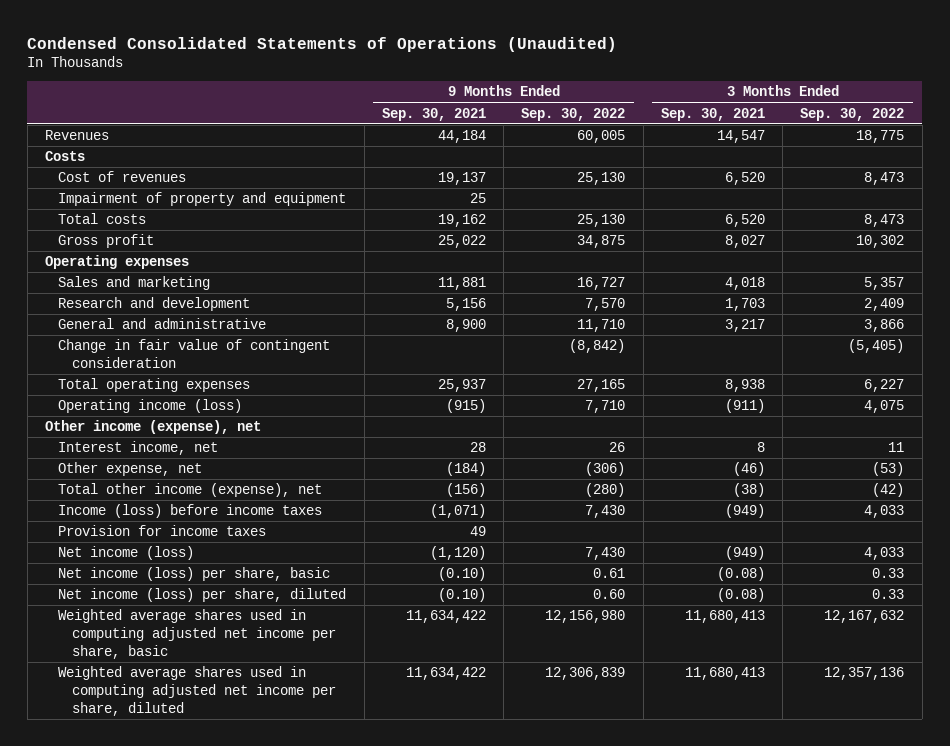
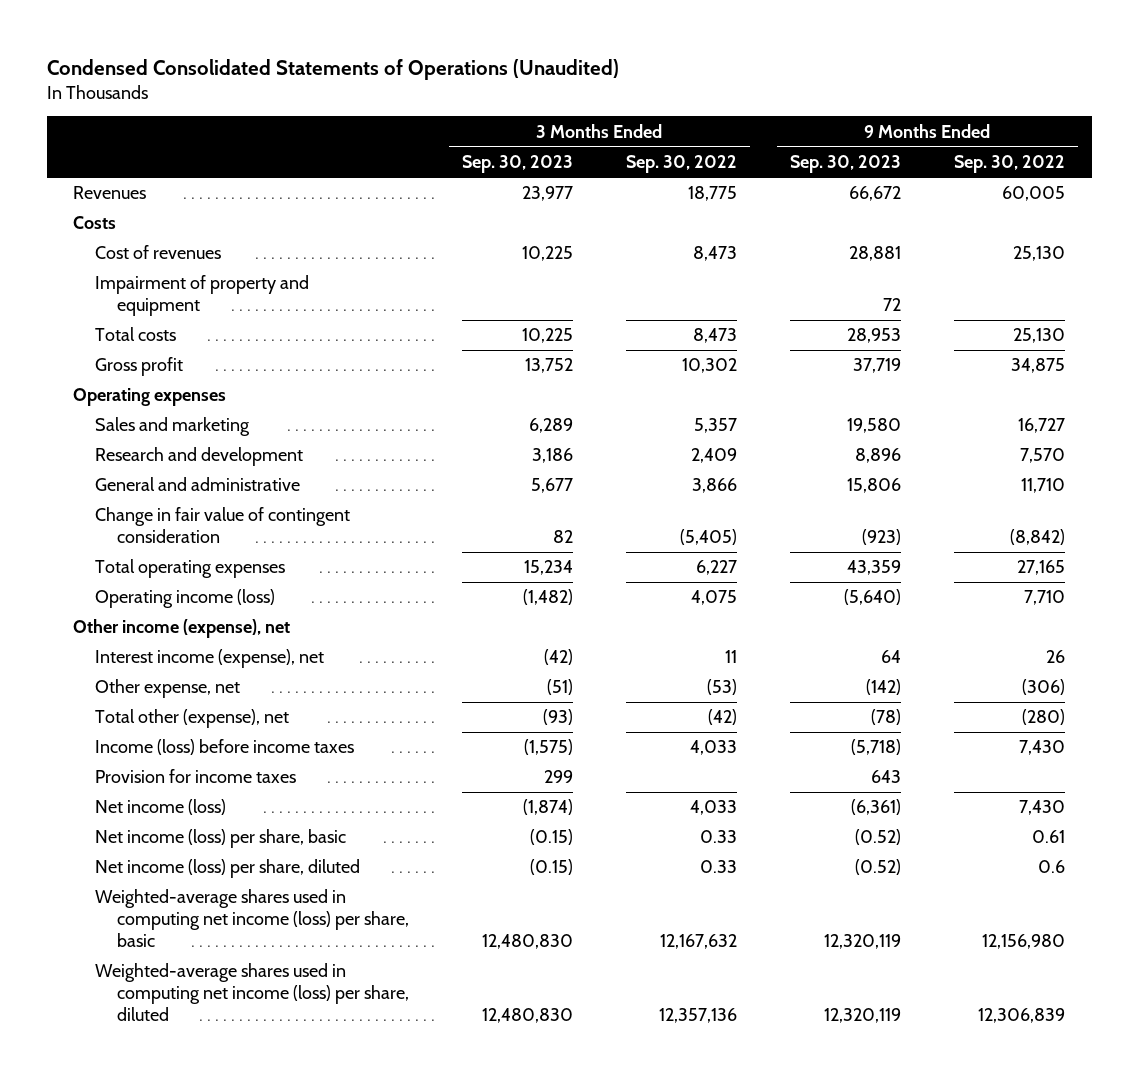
- | 9 Months Ended Sep. 30, 2021 | 9 Months Ended Sep. 30, 2022 | 3 Months Ended Sep. 30, 2021 | 3 Months Ended Sep. 30, 2022
+ | 3 Months Ended Sep. 30, 2023 | 3 Months Ended Sep. 30, 2022 | 9 Months Ended Sep. 30, 2023 | 9 Months Ended Sep. 30, 2022
- Interest income, net | 28 | 26 | 8 | 11
+ Interest income (expense), net | (42) | 11 | 64 | 26
- Total other income (expense), net | (156) | (280) | (38) | (42)
+ Total other (expense), net | (93) | (42) | (78) | (280)
- Net income (loss) per share, diluted | (0.10) | 0.60 | (0.08) | 0.33
- Weighted average shares used in computing adjusted net income per share, basic | 11,634,422 | 12,156,980 | 11,680,413 | 12,167,632
- Weighted average shares used in computing adjusted net income per share, diluted | 11,634,422 | 12,306,839 | 11,680,413 | 12,357,136
+ Net income (loss) per share, diluted | (0.15) | 0.33 | (0.52) | 0.6
+ Weighted-average shares used in computing net income (loss) per share, basic | 12,480,830 | 12,167,632 | 12,320,119 | 12,156,980
+ Weighted-average shares used in computing net income (loss) per share, diluted | 12,480,830 | 12,357,136 | 12,320,119 | 12,306,839

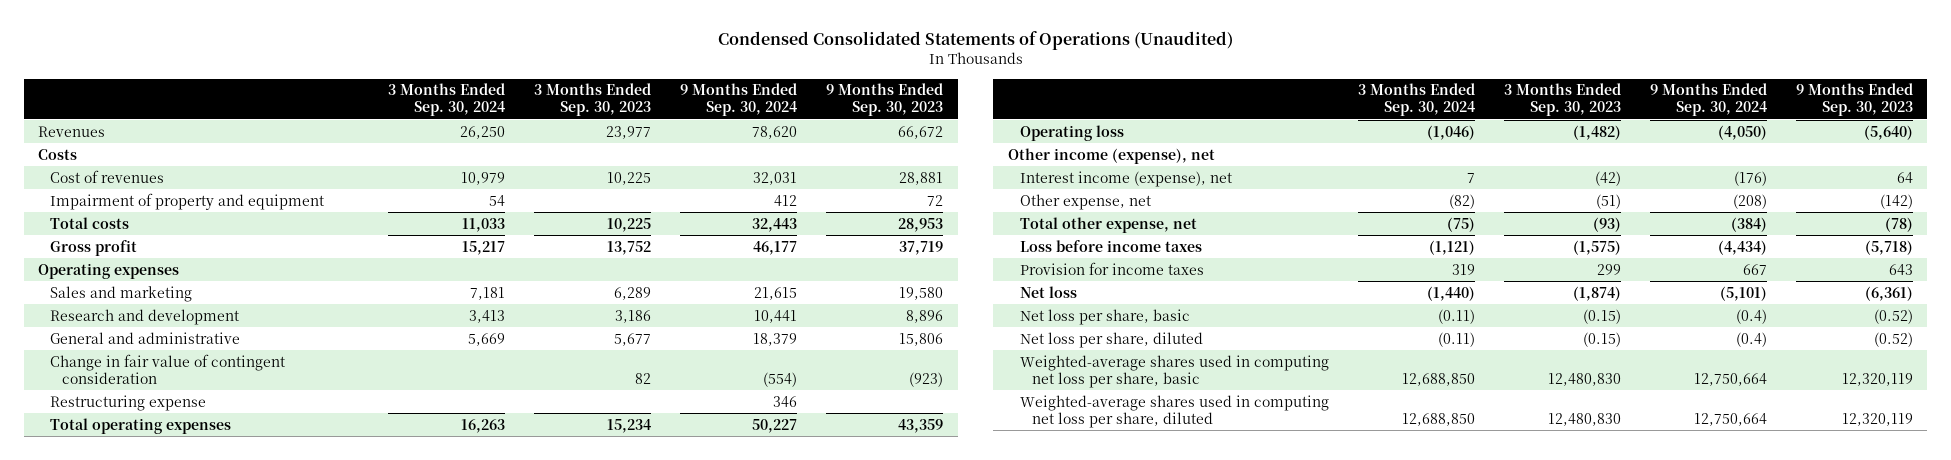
- | 3 Months Ended Sep. 30, 2023 | 3 Months Ended Sep. 30, 2022 | 9 Months Ended Sep. 30, 2023 | 9 Months Ended Sep. 30, 2022
+ | 3 Months Ended Sep. 30, 2024 | 3 Months Ended Sep. 30, 2023 | 9 Months Ended Sep. 30, 2024 | 9 Months Ended Sep. 30, 2023
+ Restructuring expense | | | 346 |
- Operating income (loss) | (1,482) | 4,075 | (5,640) | 7,710
+ Operating loss | (1,046) | (1,482) | (4,050) | (5,640)
- Total other (expense), net | (93) | (42) | (78) | (280)
- Income (loss) before income taxes | (1,575) | 4,033 | (5,718) | 7,430
+ Total other expense, net | (75) | (93) | (384) | (78)
+ Loss before income taxes | (1,121) | (1,575) | (4,434) | (5,718)
- Net income (loss) | (1,874) | 4,033 | (6,361) | 7,430
- Net income (loss) per share, basic | (0.15) | 0.33 | (0.52) | 0.61
- Net income (loss) per share, diluted | (0.15) | 0.33 | (0.52) | 0.6
- Weighted-average shares used in computing net income (loss) per share, basic | 12,480,830 | 12,167,632 | 12,320,119 | 12,156,980
- Weighted-average shares used in computing net income (loss) per share, diluted | 12,480,830 | 12,357,136 | 12,320,119 | 12,306,839
+ Net loss | (1,440) | (1,874) | (5,101) | (6,361)
+ Net loss per share, basic | (0.11) | (0.15) | (0.4) | (0.52)
+ Net loss per share, diluted | (0.11) | (0.15) | (0.4) | (0.52)
+ Weighted-average shares used in computing net loss per share, basic | 12,688,850 | 12,480,830 | 12,750,664 | 12,320,119
+ Weighted-average shares used in computing net loss per share, diluted | 12,688,850 | 12,480,830 | 12,750,664 | 12,320,119

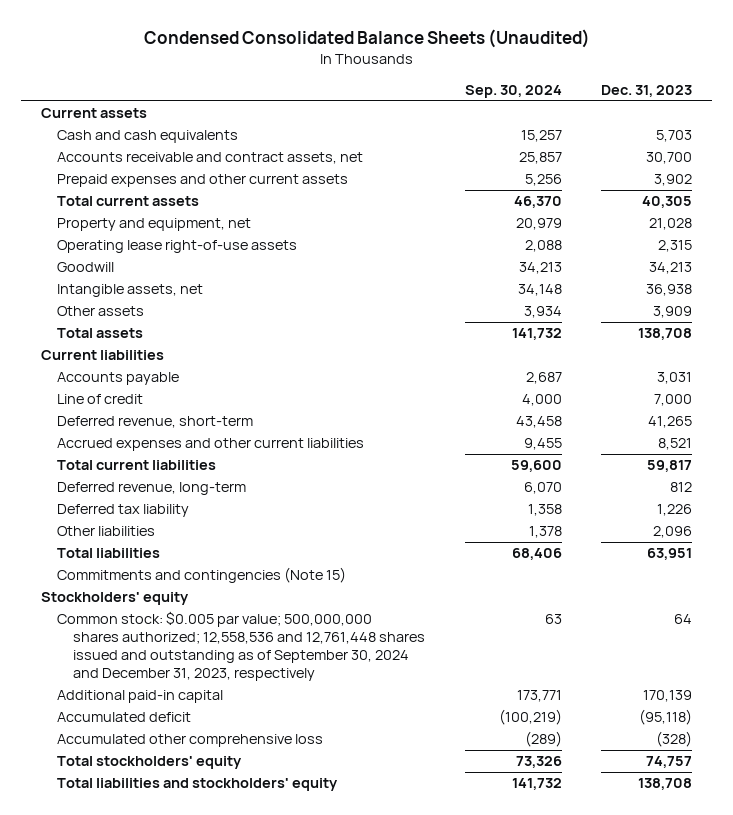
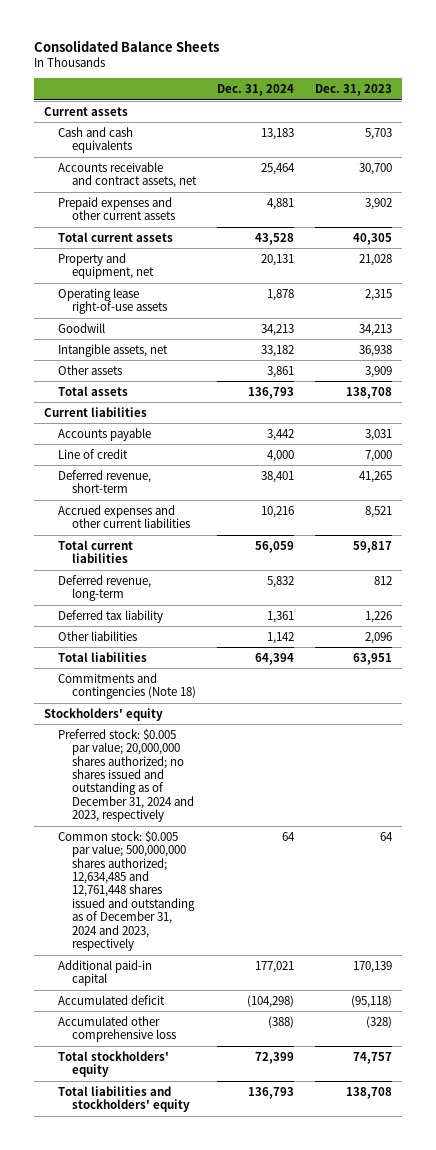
- Condensed Consolidated Balance Sheets (Unaudited)
+ Consolidated Balance Sheets
- | Sep. 30, 2024 | Dec. 31, 2023
+ | Dec. 31, 2024 | Dec. 31, 2023
- Commitments and contingencies (Note 15)
+ Commitments and contingencies (Note 18)
- Common stock: $0.005 par value; 500,000,000 shares authorized; 12,558,536 and 12,761,448 shares issued and outstanding as of September 30, 2024 and December 31, 2023, respectively | 63 | 64
+ Preferred stock: $0.005 par value; 20,000,000 shares authorized; no shares issued and outstanding as of December 31, 2024 and 2023, respectively
+ Common stock: $0.005 par value; 500,000,000 shares authorized; 12,634,485 and 12,761,448 shares issued and outstanding as of December 31, 2024 and 2023, respectively | 64 | 64

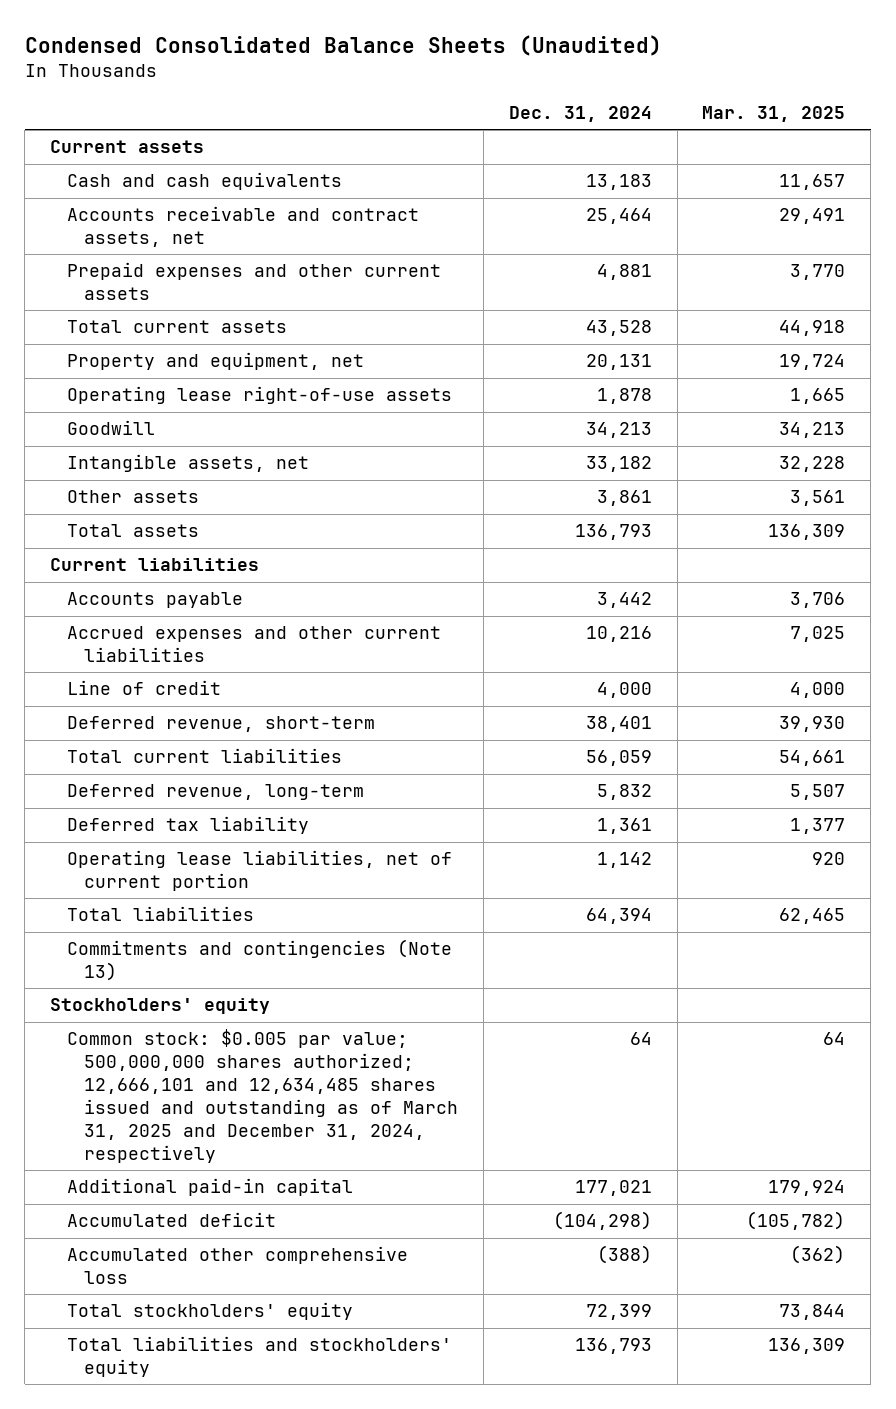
- Consolidated Balance Sheets
+ Condensed Consolidated Balance Sheets (Unaudited)
- | Dec. 31, 2024 | Dec. 31, 2023
+ | Dec. 31, 2024 | Mar. 31, 2025
moved up: Accrued expenses and other current liabilities | 10,216 | 7,025
- Other liabilities | 1,142 | 2,096
+ Operating lease liabilities, net of current portion | 1,142 | 920
- Commitments and contingencies (Note 18)
+ Commitments and contingencies (Note 13)
- Preferred stock: $0.005 par value; 20,000,000 shares authorized; no shares issued and outstanding as of December 31, 2024 and 2023, respectively
- Common stock: $0.005 par value; 500,000,000 shares authorized; 12,634,485 and 12,761,448 shares issued and outstanding as of December 31, 2024 and 2023, respectively | 64 | 64
+ Common stock: $0.005 par value; 500,000,000 shares authorized; 12,666,101 and 12,634,485 shares issued and outstanding as of March 31, 2025 and December 31, 2024, respectively | 64 | 64

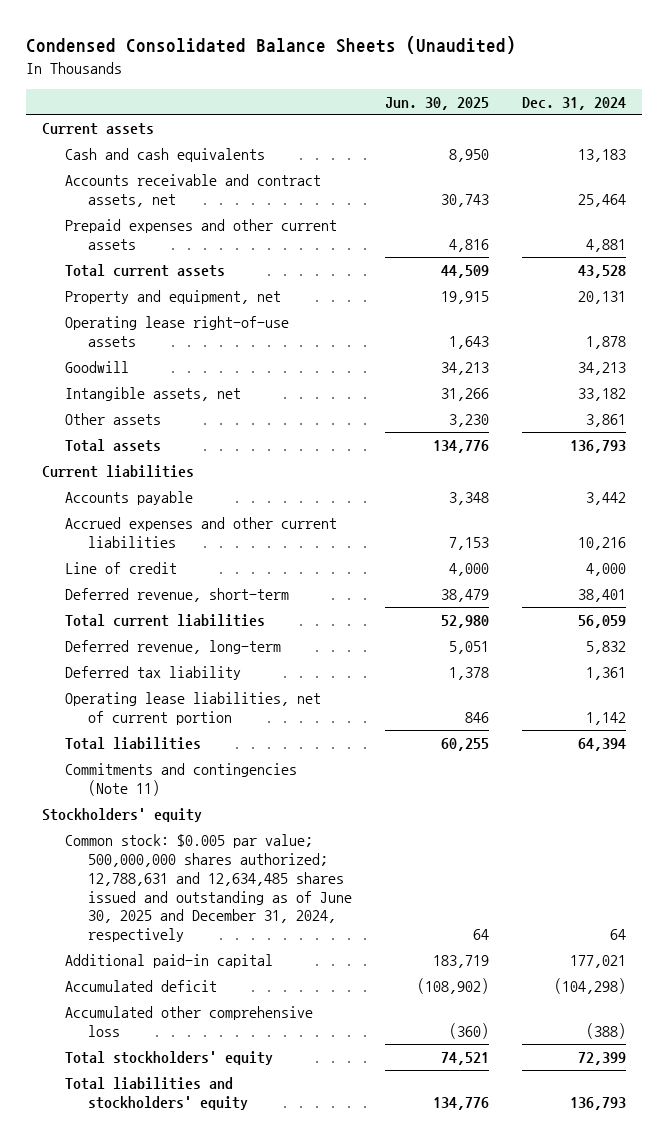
- | Dec. 31, 2024 | Mar. 31, 2025
+ | Jun. 30, 2025 | Dec. 31, 2024
- Commitments and contingencies (Note 13)
+ Commitments and contingencies (Note 11)
- Common stock: $0.005 par value; 500,000,000 shares authorized; 12,666,101 and 12,634,485 shares issued and outstanding as of March 31, 2025 and December 31, 2024, respectively | 64 | 64
+ Common stock: $0.005 par value; 500,000,000 shares authorized; 12,788,631 and 12,634,485 shares issued and outstanding as of June 30, 2025 and December 31, 2024, respectively | 64 | 64

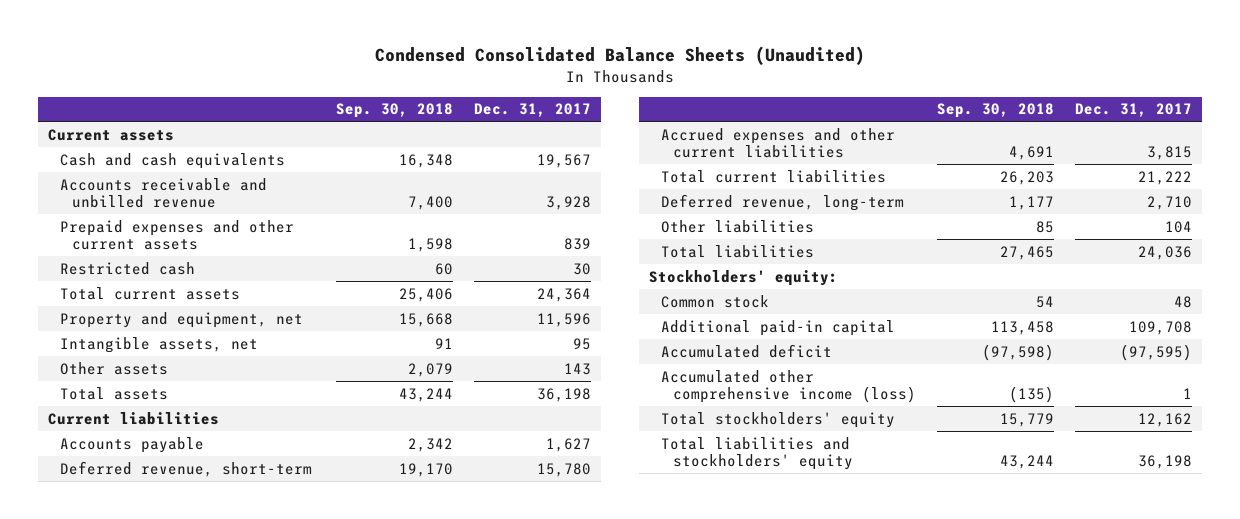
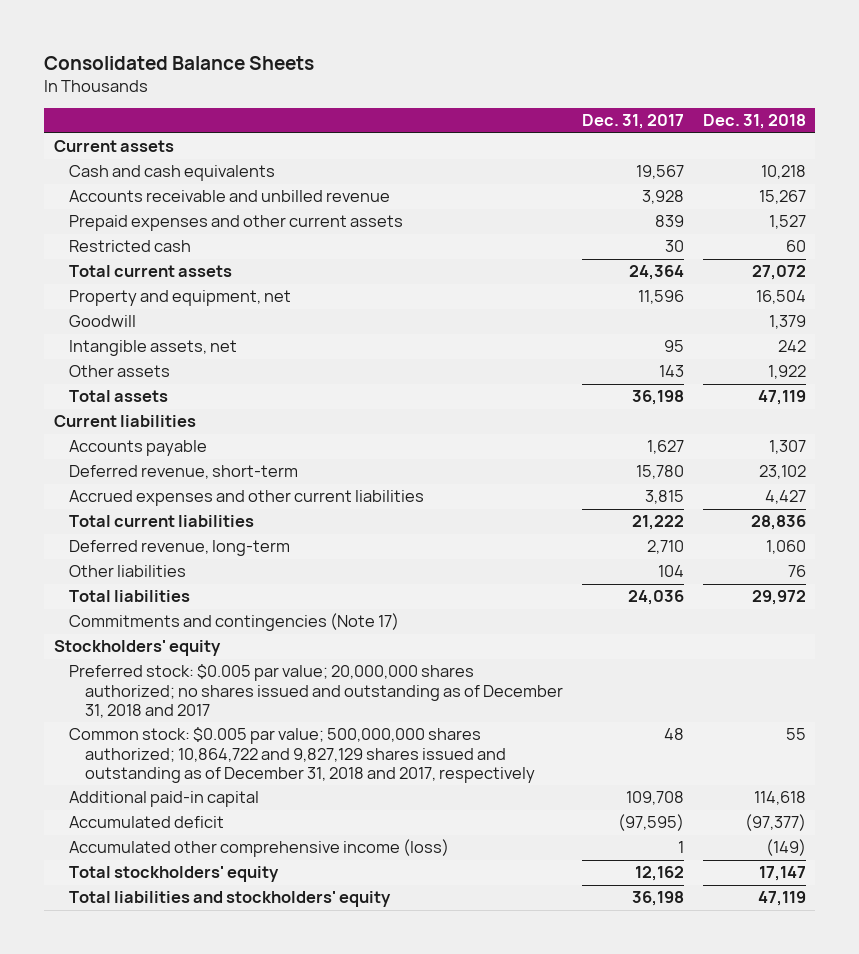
- Condensed Consolidated Balance Sheets (Unaudited)
+ Consolidated Balance Sheets
- | Sep. 30, 2018 | Dec. 31, 2017
+ | Dec. 31, 2017 | Dec. 31, 2018
+ Goodwill | | 1,379
- Stockholders' equity:
- Common stock | 54 | 48
+ Commitments and contingencies (Note 17)
+ Stockholders' equity
+ Preferred stock: $0.005 par value; 20,000,000 shares authorized; no shares issued and outstanding as of December 31, 2018 and 2017
+ Common stock: $0.005 par value; 500,000,000 shares authorized; 10,864,722 and 9,827,129 shares issued and outstanding as of December 31, 2018 and 2017, respectively | 48 | 55

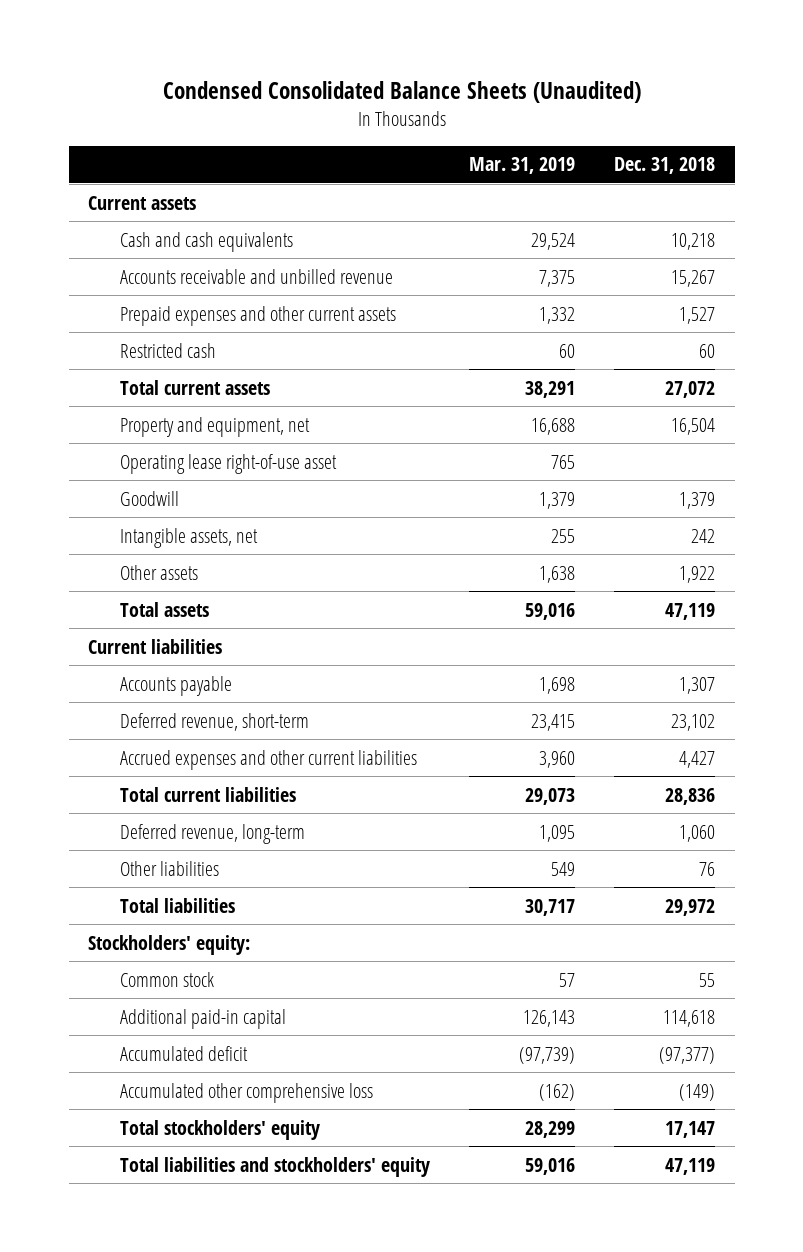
- Consolidated Balance Sheets
+ Condensed Consolidated Balance Sheets (Unaudited)
- | Dec. 31, 2017 | Dec. 31, 2018
+ | Mar. 31, 2019 | Dec. 31, 2018
+ Operating lease right-of-use asset | 765 |
- Commitments and contingencies (Note 17)
- Stockholders' equity
- Preferred stock: $0.005 par value; 20,000,000 shares authorized; no shares issued and outstanding as of December 31, 2018 and 2017
- Common stock: $0.005 par value; 500,000,000 shares authorized; 10,864,722 and 9,827,129 shares issued and outstanding as of December 31, 2018 and 2017, respectively | 48 | 55
+ Stockholders' equity:
+ Common stock | 57 | 55
- Accumulated other comprehensive income (loss) | 1 | (149)
+ Accumulated other comprehensive loss | (162) | (149)

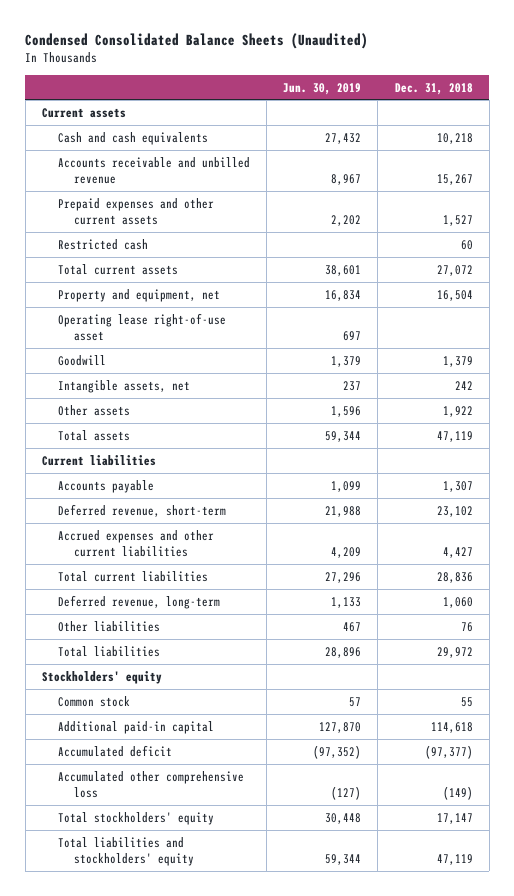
- | Mar. 31, 2019 | Dec. 31, 2018
+ | Jun. 30, 2019 | Dec. 31, 2018
- Stockholders' equity:
+ Stockholders' equity

